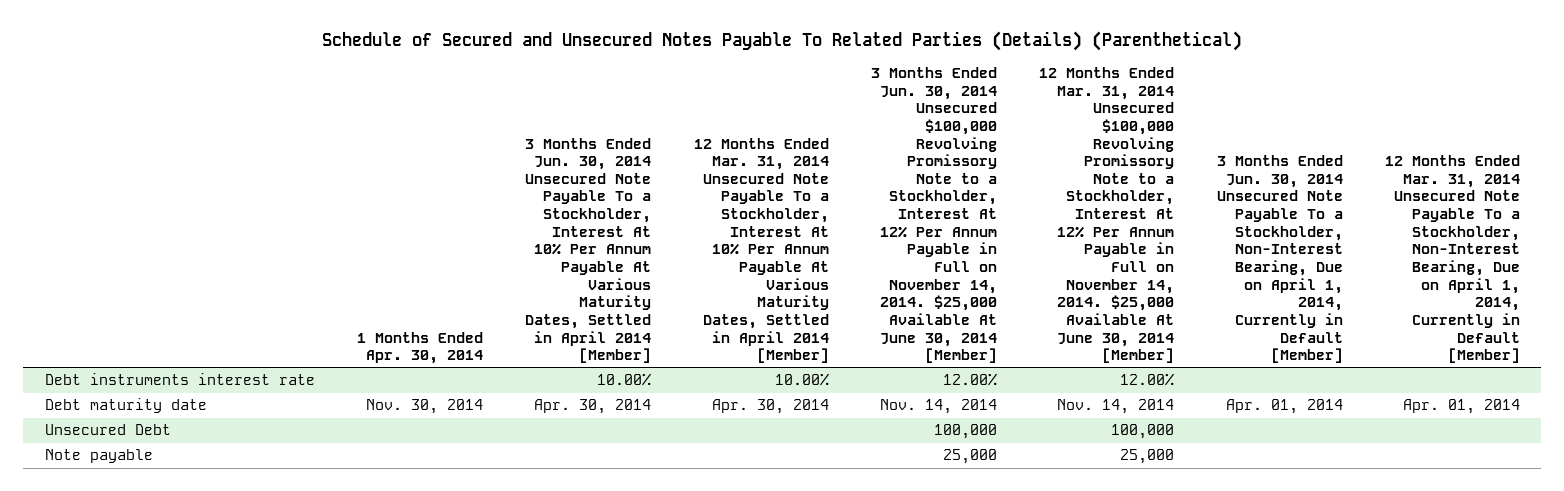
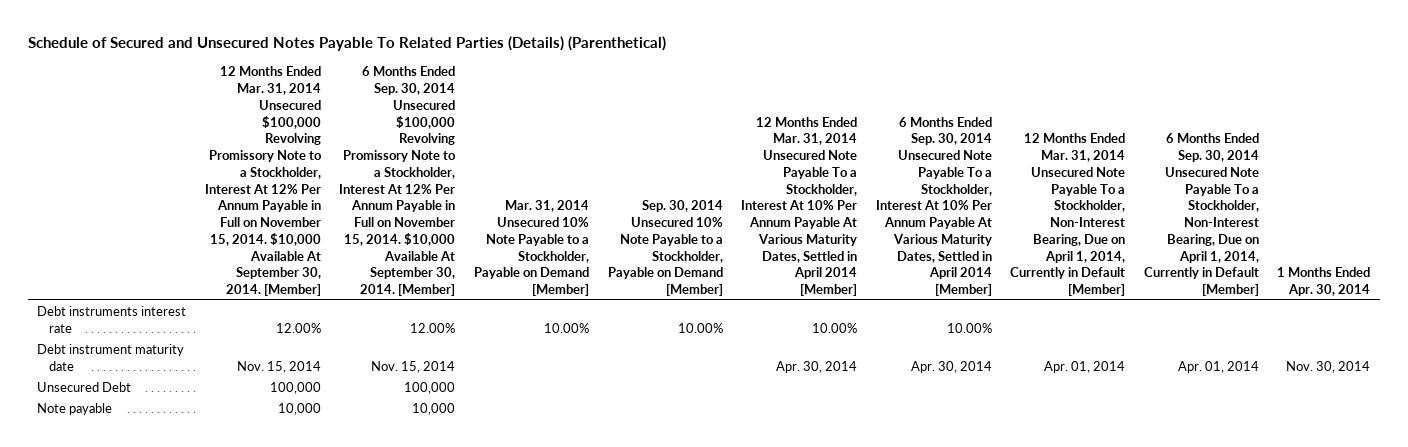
- | 1 Months Ended Apr. 30, 2014 | 3 Months Ended Jun. 30, 2014 Unsecured Note Payable To a Stockholder, Interest At 10% Per Annum Payable At Various Maturity Dates, Settled in April 2014 [Member] | 12 Months Ended Mar. 31, 2014 Unsecured Note Payable To a Stockholder, Interest At 10% Per Annum Payable At Various Maturity Dates, Settled in April 2014 [Member] | 3 Months Ended Jun. 30, 2014 Unsecured $100,000 Revolving Promissory Note to a Stockholder, Interest At 12% Per Annum Payable in Full on November 14, 2014. $25,000 Available At June 30, 2014 [Member] | 12 Months Ended Mar. 31, 2014 Unsecured $100,000 Revolving Promissory Note to a Stockholder, Interest At 12% Per Annum Payable in Full on November 14, 2014. $25,000 Available At June 30, 2014 [Member] | 3 Months Ended Jun. 30, 2014 Unsecured Note Payable To a Stockholder, Non-Interest Bearing, Due on April 1, 2014, Currently in Default [Member] | 12 Months Ended Mar. 31, 2014 Unsecured Note Payable To a Stockholder, Non-Interest Bearing, Due on April 1, 2014, Currently in Default [Member]
+ | 12 Months Ended Mar. 31, 2014 Unsecured $100,000 Revolving Promissory Note to a Stockholder, Interest At 12% Per Annum Payable in Full on November 15, 2014. $10,000 Available At September 30, 2014. [Member] | 6 Months Ended Sep. 30, 2014 Unsecured $100,000 Revolving Promissory Note to a Stockholder, Interest At 12% Per Annum Payable in Full on November 15, 2014. $10,000 Available At September 30, 2014. [Member] | Mar. 31, 2014 Unsecured 10% Note Payable to a Stockholder, Payable on Demand [Member] | Sep. 30, 2014 Unsecured 10% Note Payable to a Stockholder, Payable on Demand [Member] | 12 Months Ended Mar. 31, 2014 Unsecured Note Payable To a Stockholder, Interest At 10% Per Annum Payable At Various Maturity Dates, Settled in April 2014 [Member] | 6 Months Ended Sep. 30, 2014 Unsecured Note Payable To a Stockholder, Interest At 10% Per Annum Payable At Various Maturity Dates, Settled in April 2014 [Member] | 12 Months Ended Mar. 31, 2014 Unsecured Note Payable To a Stockholder, Non-Interest Bearing, Due on April 1, 2014, Currently in Default [Member] | 6 Months Ended Sep. 30, 2014 Unsecured Note Payable To a Stockholder, Non-Interest Bearing, Due on April 1, 2014, Currently in Default [Member] | 1 Months Ended Apr. 30, 2014
- Debt maturity date | Nov. 30, 2014 | Apr. 30, 2014 | Apr. 30, 2014 | Nov. 14, 2014 | Nov. 14, 2014 | Apr. 01, 2014 | Apr. 01, 2014
+ Debt instrument maturity date | Nov. 15, 2014 | Nov. 15, 2014 | | | Apr. 30, 2014 | Apr. 30, 2014 | Apr. 01, 2014 | Apr. 01, 2014 | Nov. 30, 2014

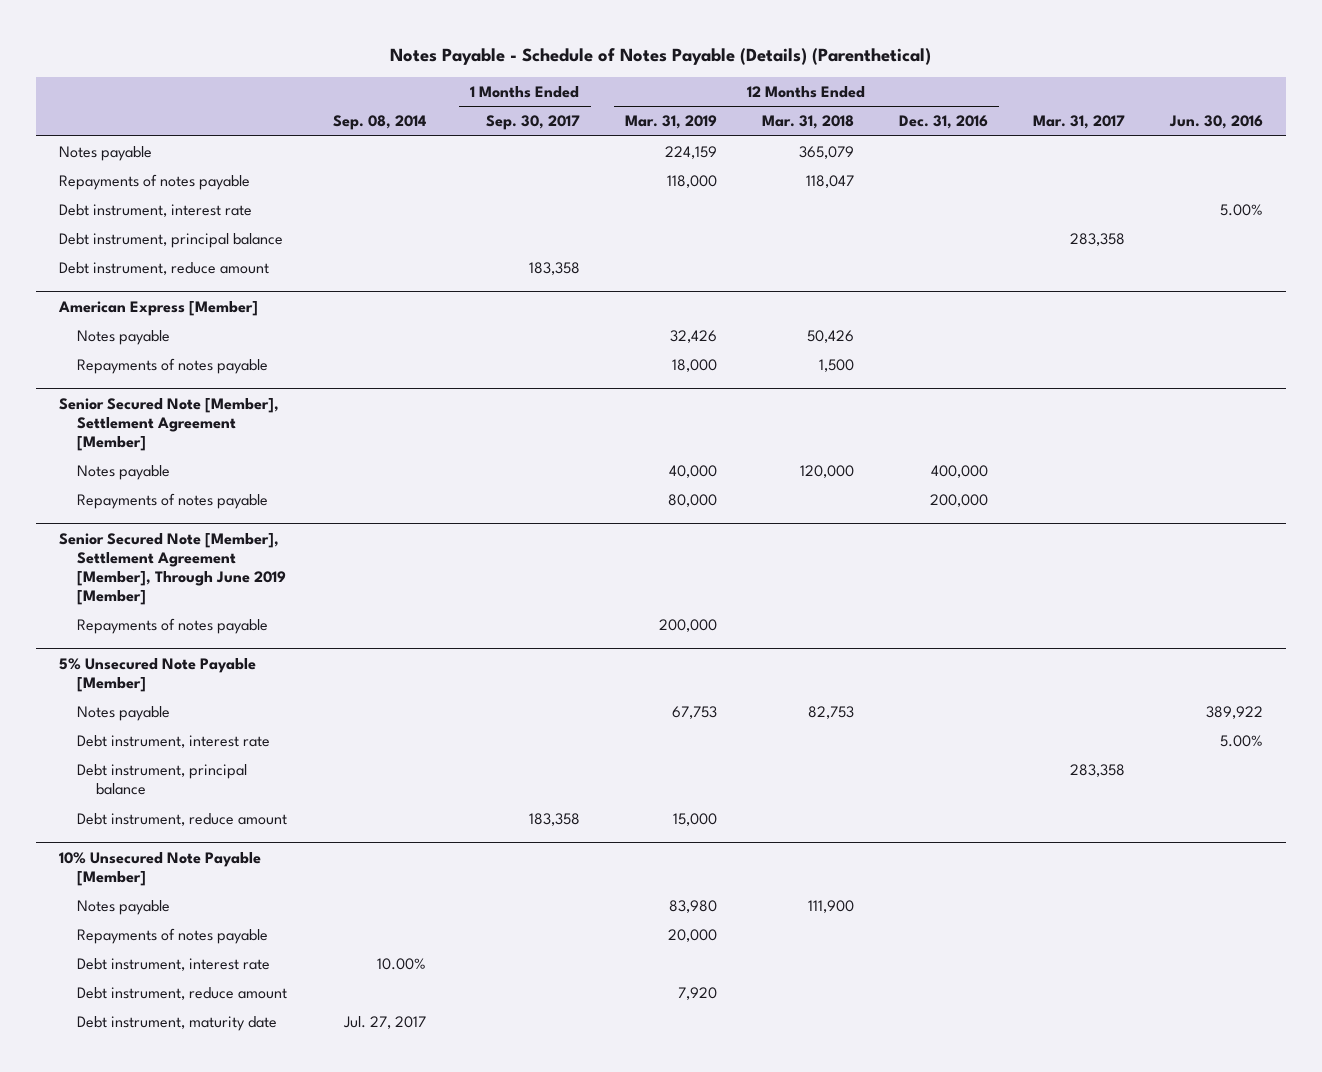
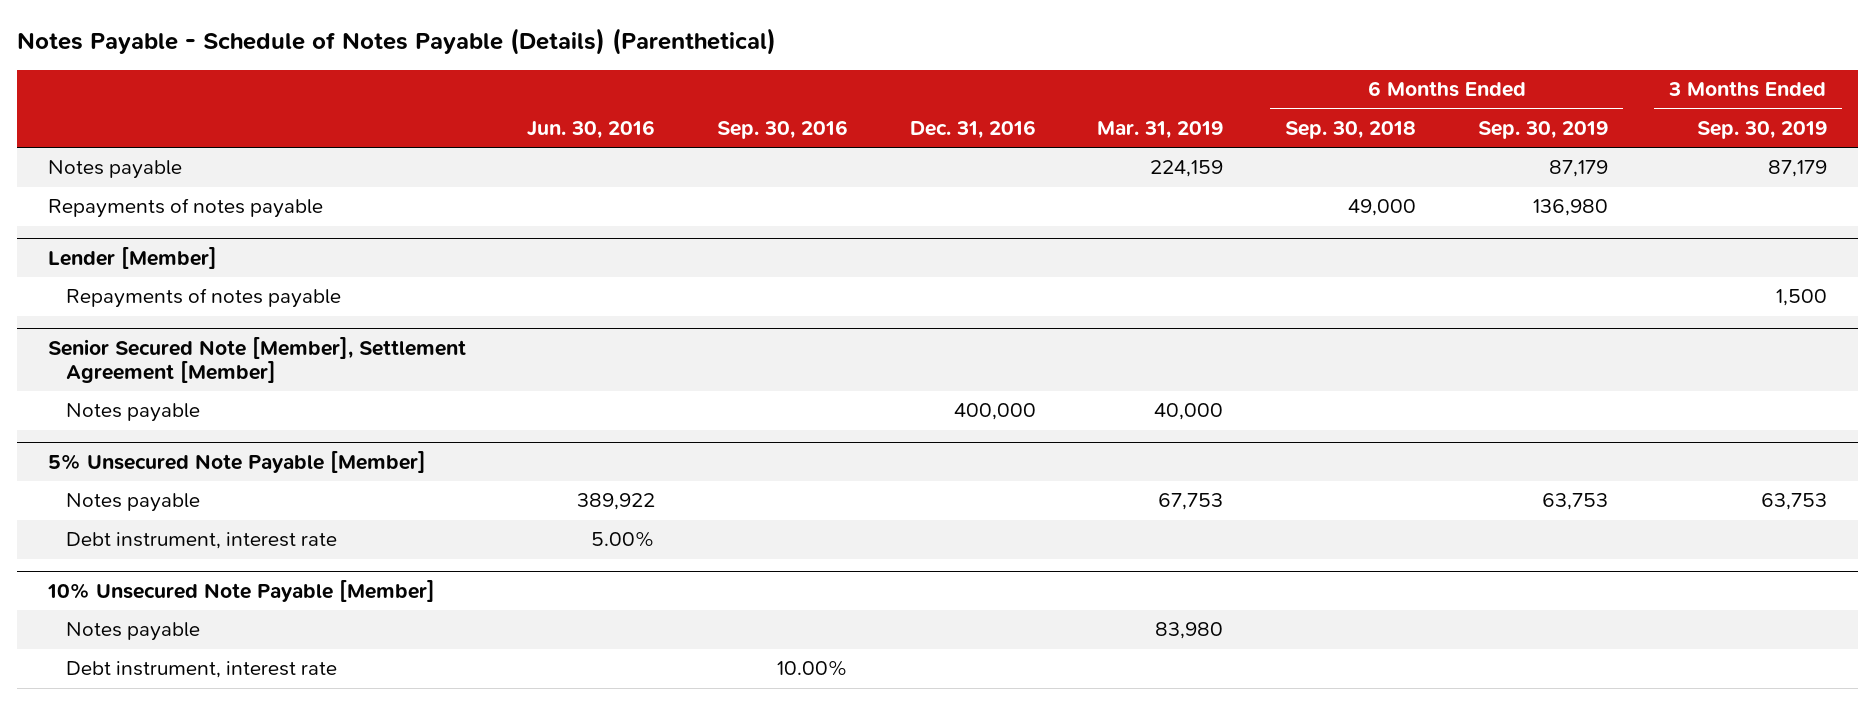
- | Sep. 08, 2014 | 1 Months Ended Sep. 30, 2017 | 12 Months Ended Mar. 31, 2019 | 12 Months Ended Mar. 31, 2018 | 12 Months Ended Dec. 31, 2016 | Mar. 31, 2017 | Jun. 30, 2016
+ | Jun. 30, 2016 | Sep. 30, 2016 | Dec. 31, 2016 | Mar. 31, 2019 | 6 Months Ended Sep. 30, 2018 | 6 Months Ended Sep. 30, 2019 | 3 Months Ended Sep. 30, 2019
- Debt instrument, interest rate | | | | | | | 5.00%
- Debt instrument, principal balance | | | | | | 283,358 |
- Debt instrument, reduce amount | | 183,358 | | | | |
- American Express [Member]
- Notes payable | | | 32,426 | 50,426 | | |
- Repayments of notes payable | | | 18,000 | 1,500 | | |
+ Lender [Member]
+ Repayments of notes payable | | | | | | | 1,500
@ Senior Secured Note [Member], Settlement Agreement [Member]
- Repayments of notes payable | | | 80,000 | | 200,000 | |
- Senior Secured Note [Member], Settlement Agreement [Member], Through June 2019 [Member]
- Repayments of notes payable | | | 200,000 | | | |
@ 5% Unsecured Note Payable [Member]
- Debt instrument, principal balance | | | | | | 283,358 |
- Debt instrument, reduce amount | | 183,358 | 15,000 | | | |
@ 10% Unsecured Note Payable [Member]
- Repayments of notes payable | | | 20,000 | | | |
- Debt instrument, reduce amount | | | 7,920 | | | |
- Debt instrument, maturity date | Jul. 27, 2017 | | | | | |

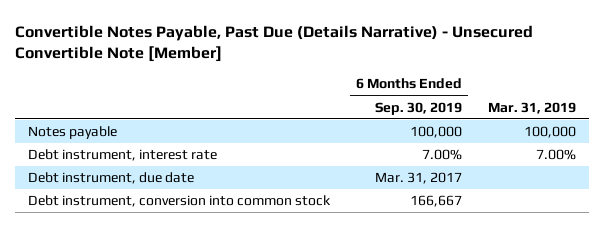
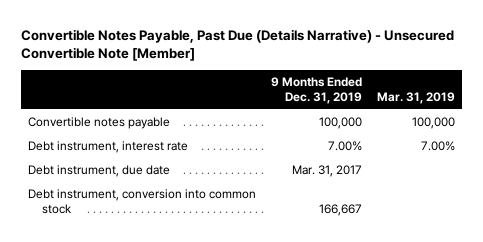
- | 6 Months Ended Sep. 30, 2019 | Mar. 31, 2019
+ | 9 Months Ended Dec. 31, 2019 | Mar. 31, 2019
- Notes payable | 100,000 | 100,000
+ Convertible notes payable | 100,000 | 100,000

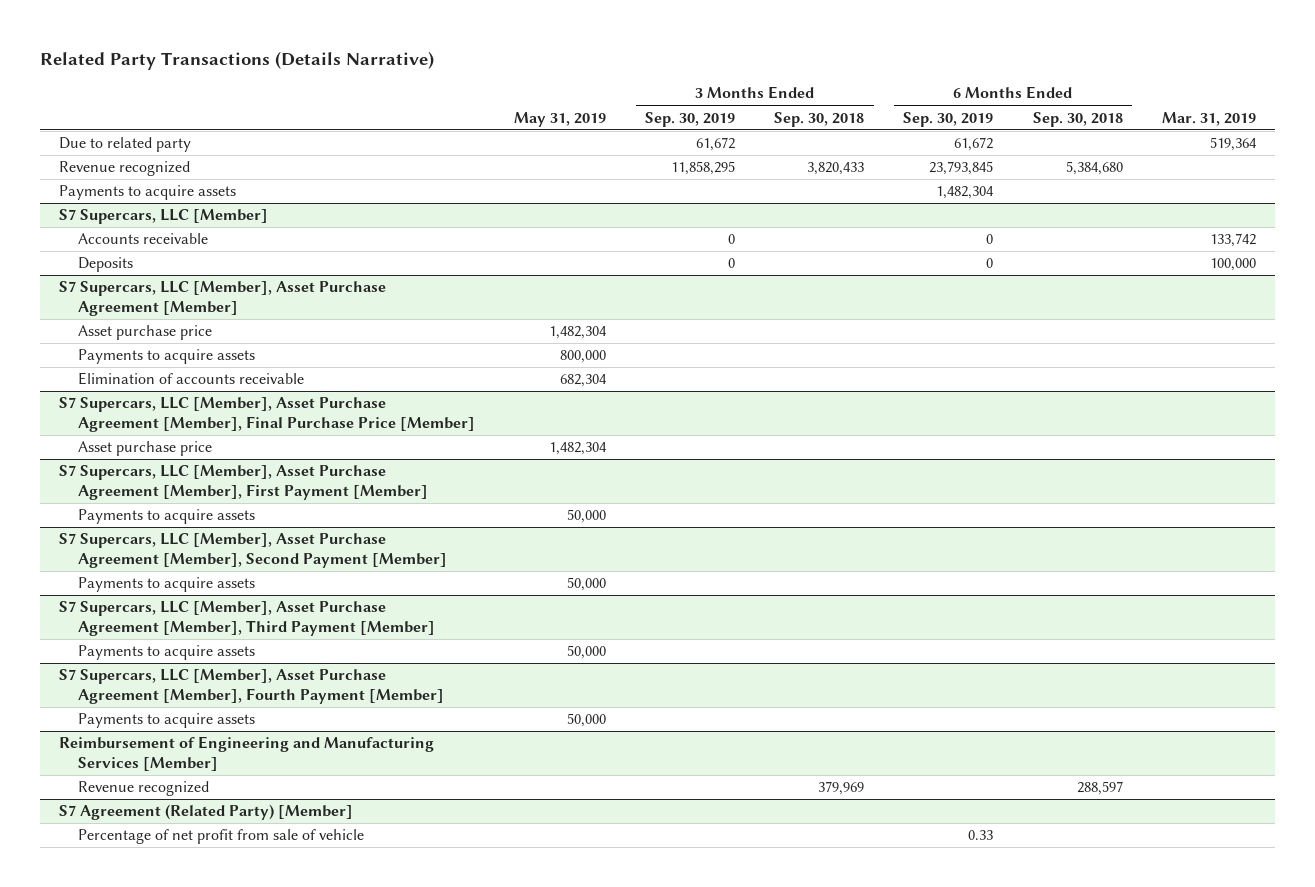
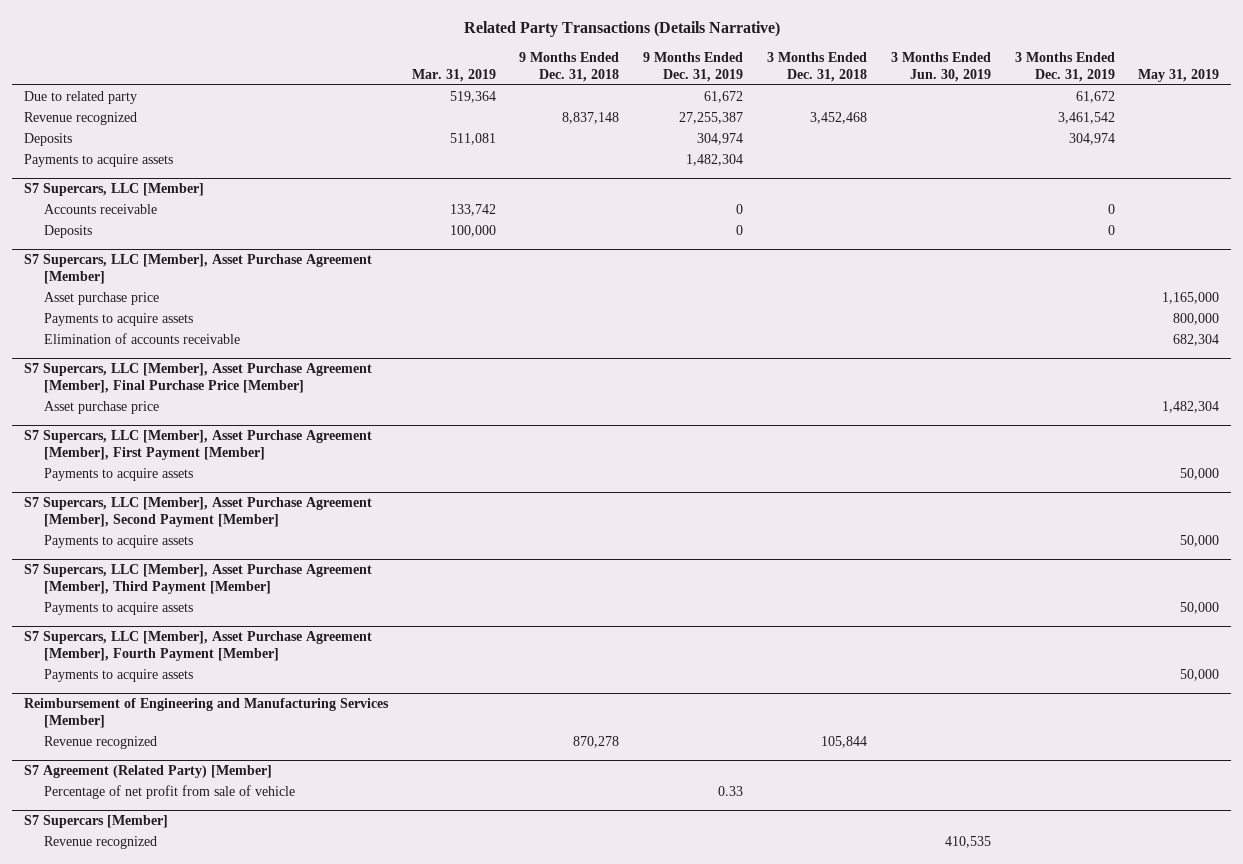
- | May 31, 2019 | 3 Months Ended Sep. 30, 2019 | 3 Months Ended Sep. 30, 2018 | 6 Months Ended Sep. 30, 2019 | 6 Months Ended Sep. 30, 2018 | Mar. 31, 2019
+ | Mar. 31, 2019 | 9 Months Ended Dec. 31, 2018 | 9 Months Ended Dec. 31, 2019 | 3 Months Ended Dec. 31, 2018 | 3 Months Ended Jun. 30, 2019 | 3 Months Ended Dec. 31, 2019 | May 31, 2019
+ Deposits | 511,081 | | 304,974 | | | 304,974 |
@ S7 Supercars, LLC [Member], Asset Purchase Agreement [Member]
- Asset purchase price | 1,482,304 | | | | |
+ Asset purchase price | | | | | | | 1,165,000
+ S7 Supercars [Member]
+ Revenue recognized | | | | | 410,535 | |

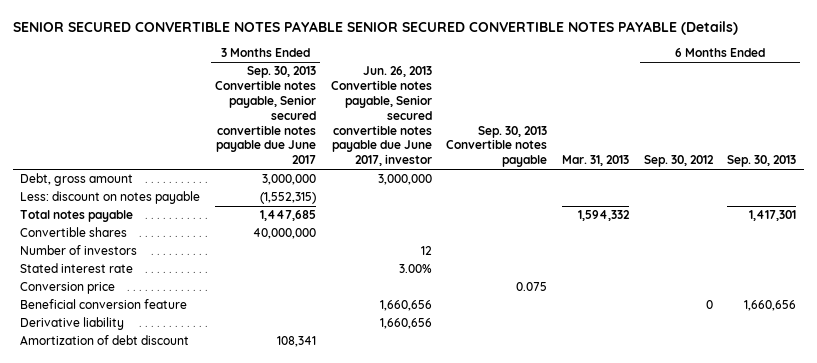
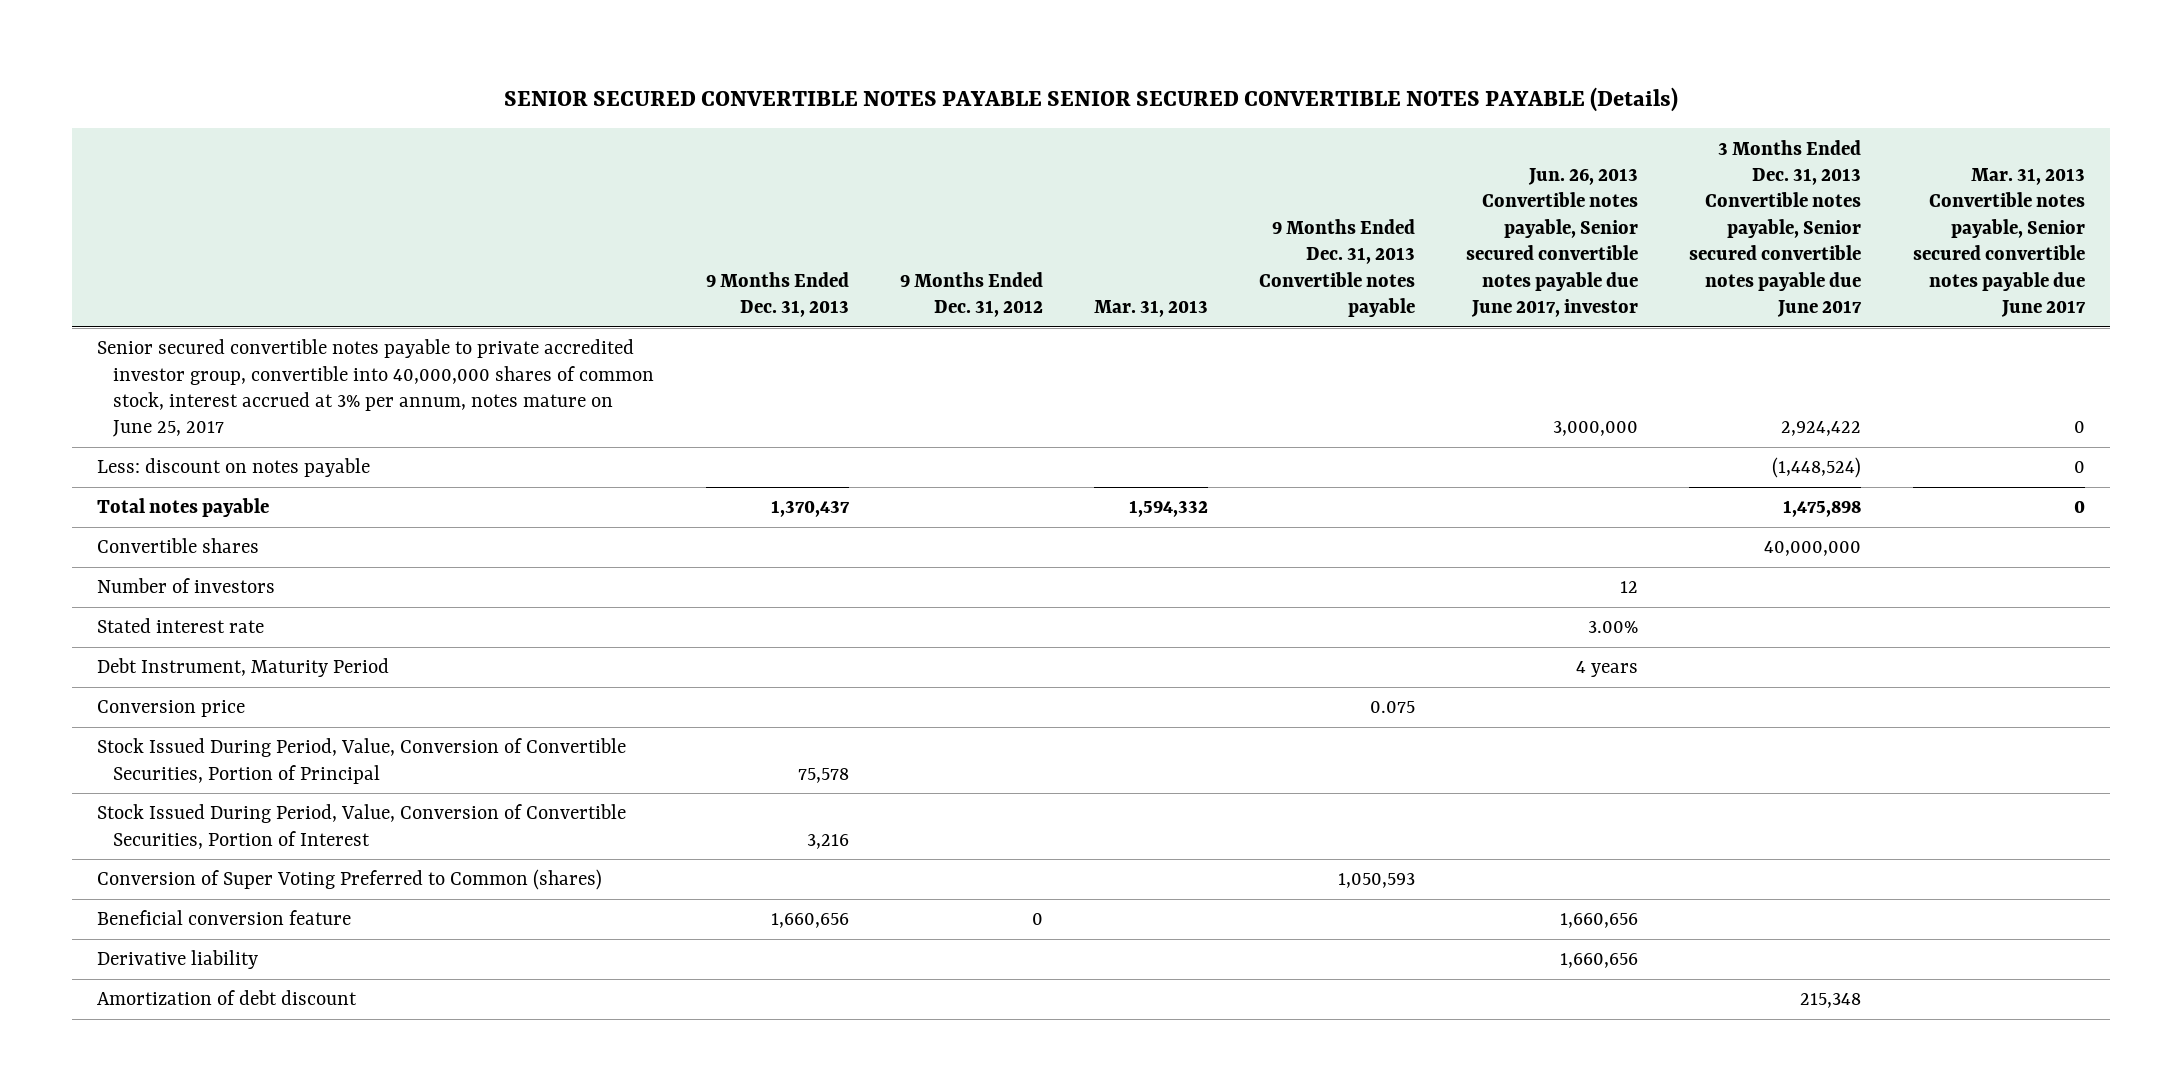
- | 3 Months Ended Sep. 30, 2013 Convertible notes payable, Senior secured convertible notes payable due June 2017 | Jun. 26, 2013 Convertible notes payable, Senior secured convertible notes payable due June 2017, investor | Sep. 30, 2013 Convertible notes payable | Mar. 31, 2013 | 6 Months Ended Sep. 30, 2012 | 6 Months Ended Sep. 30, 2013
+ | 9 Months Ended Dec. 31, 2013 | 9 Months Ended Dec. 31, 2012 | Mar. 31, 2013 | 9 Months Ended Dec. 31, 2013 Convertible notes payable | Jun. 26, 2013 Convertible notes payable, Senior secured convertible notes payable due June 2017, investor | 3 Months Ended Dec. 31, 2013 Convertible notes payable, Senior secured convertible notes payable due June 2017 | Mar. 31, 2013 Convertible notes payable, Senior secured convertible notes payable due June 2017
- Debt, gross amount | 3,000,000 | 3,000,000 | | | |
+ Senior secured convertible notes payable to private accredited investor group, convertible into 40,000,000 shares of common stock, interest accrued at 3% per annum, notes mature on June 25, 2017 | | | | | 3,000,000 | 2,924,422 | 0
+ Debt Instrument, Maturity Period | | | | | 4 years | |
+ Stock Issued During Period, Value, Conversion of Convertible Securities, Portion of Principal | 75,578 | | | | | |
+ Stock Issued During Period, Value, Conversion of Convertible Securities, Portion of Interest | 3,216 | | | | | |
+ Conversion of Super Voting Preferred to Common (shares) | | | | 1,050,593 | | |

